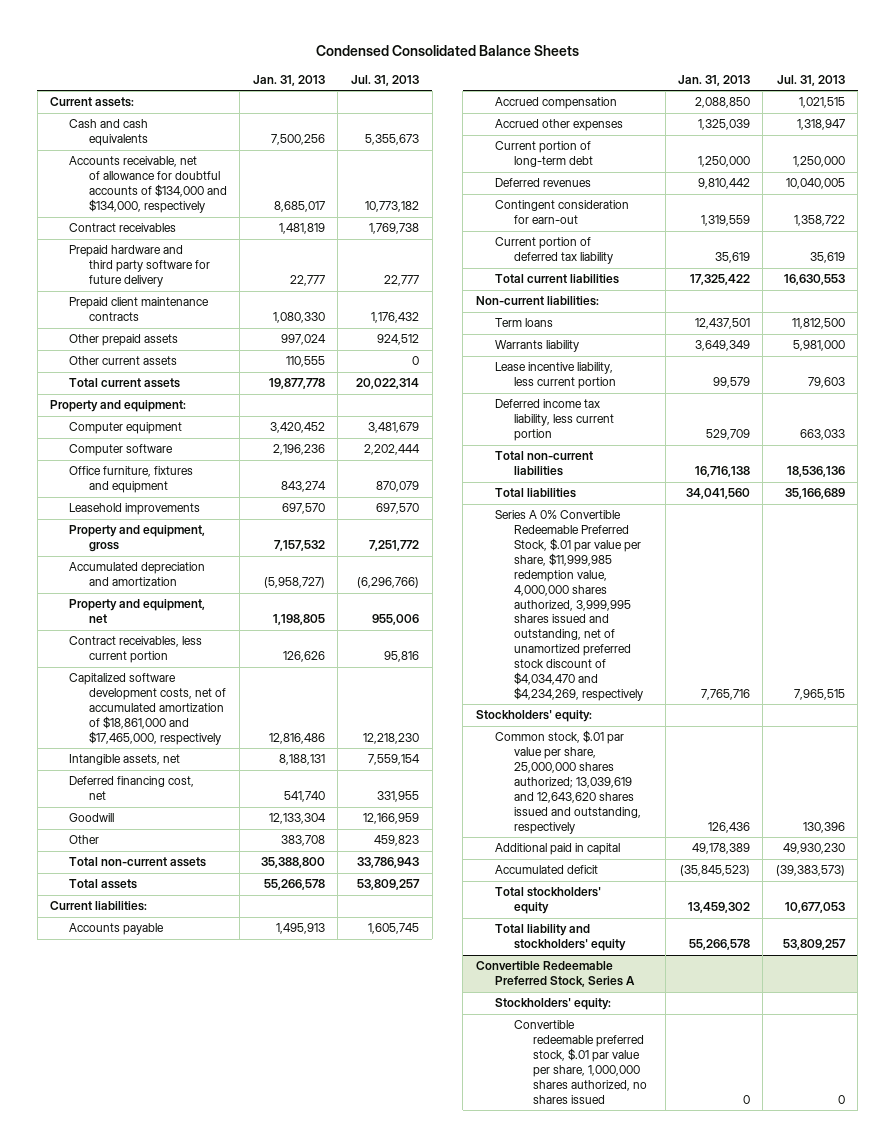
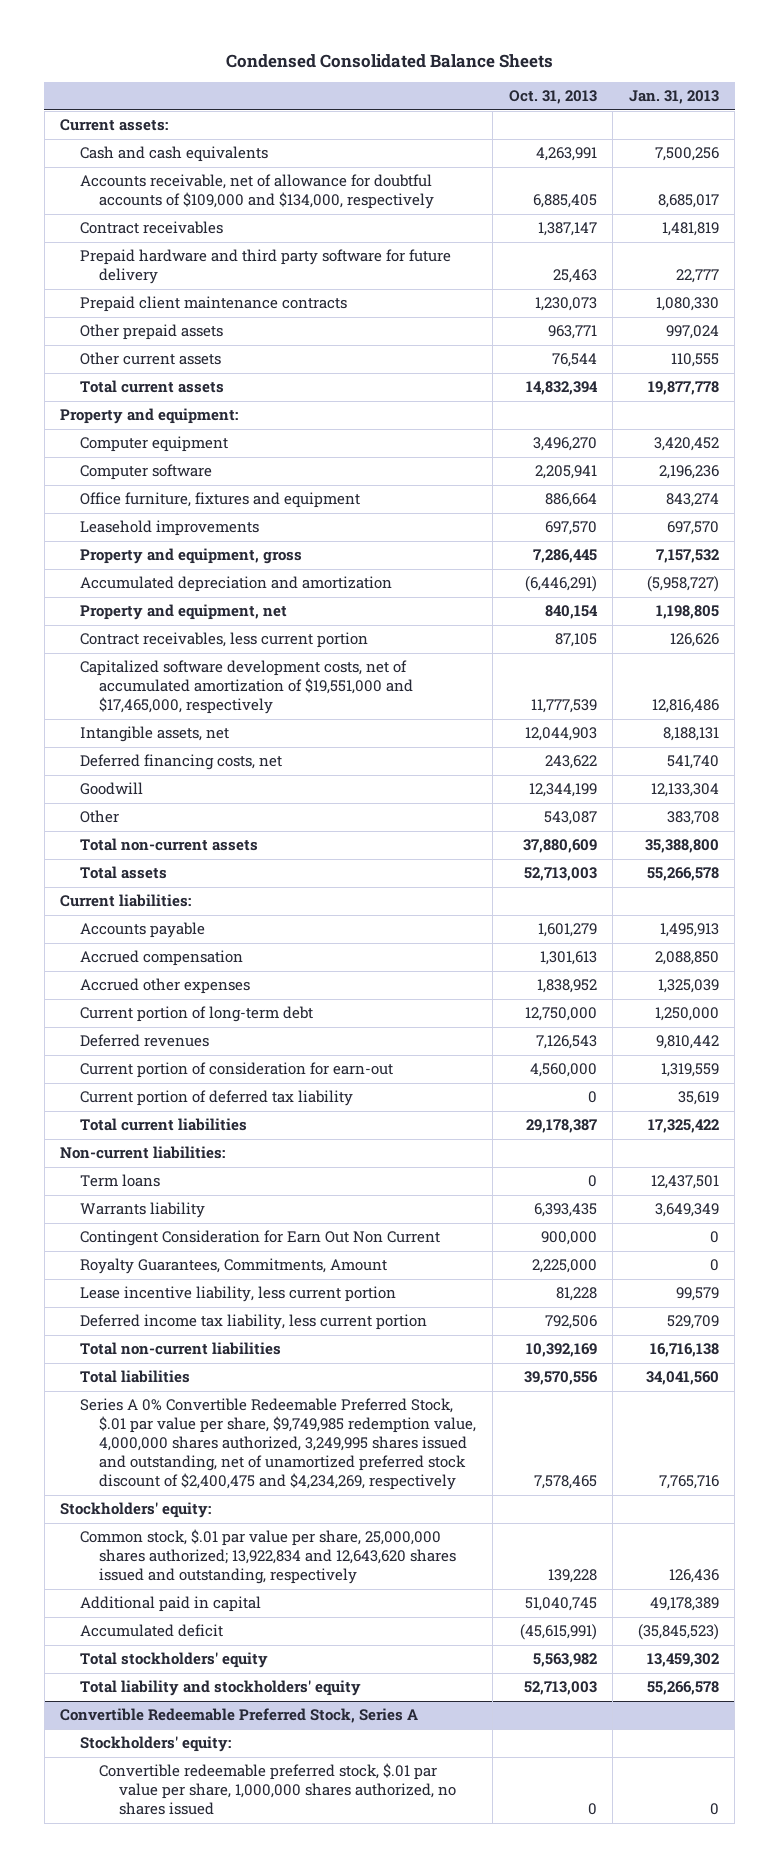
- | Jan. 31, 2013 | Jul. 31, 2013
+ | Oct. 31, 2013 | Jan. 31, 2013
- Accounts receivable, net of allowance for doubtful accounts of $134,000 and $134,000, respectively | 8,685,017 | 10,773,182
+ Accounts receivable, net of allowance for doubtful accounts of $109,000 and $134,000, respectively | 6,885,405 | 8,685,017
- Capitalized software development costs, net of accumulated amortization of $18,861,000 and $17,465,000, respectively | 12,816,486 | 12,218,230
+ Capitalized software development costs, net of accumulated amortization of $19,551,000 and $17,465,000, respectively | 11,777,539 | 12,816,486
- Deferred financing cost, net | 541,740 | 331,955
+ Deferred financing costs, net | 243,622 | 541,740
- Contingent consideration for earn-out | 1,319,559 | 1,358,722
+ Current portion of consideration for earn-out | 4,560,000 | 1,319,559
+ Contingent Consideration for Earn Out Non Current | 900,000 | 0
+ Royalty Guarantees, Commitments, Amount | 2,225,000 | 0
- Series A 0% Convertible Redeemable Preferred Stock, $.01 par value per share, $11,999,985 redemption value, 4,000,000 shares authorized, 3,999,995 shares issued and outstanding, net of unamortized preferred stock discount of $4,034,470 and $4,234,269, respectively | 7,765,716 | 7,965,515
+ Series A 0% Convertible Redeemable Preferred Stock, $.01 par value per share, $9,749,985 redemption value, 4,000,000 shares authorized, 3,249,995 shares issued and outstanding, net of unamortized preferred stock discount of $2,400,475 and $4,234,269, respectively | 7,578,465 | 7,765,716
- Common stock, $.01 par value per share, 25,000,000 shares authorized; 13,039,619 and 12,643,620 shares issued and outstanding, respectively | 126,436 | 130,396
+ Common stock, $.01 par value per share, 25,000,000 shares authorized; 13,922,834 and 12,643,620 shares issued and outstanding, respectively | 139,228 | 126,436

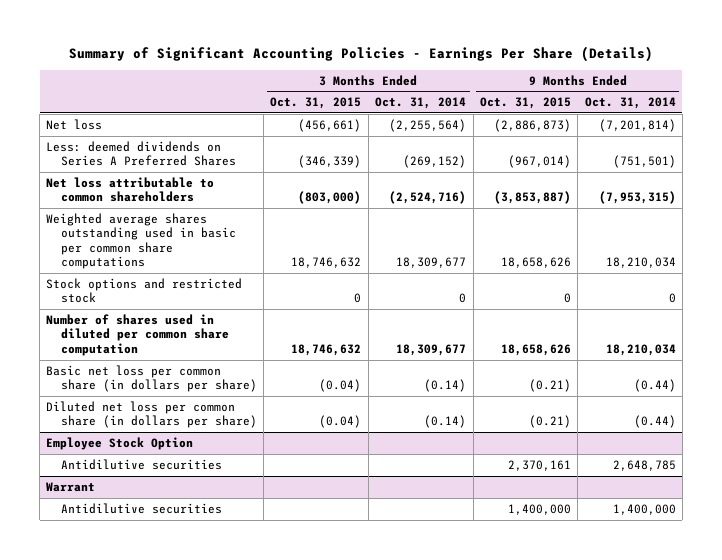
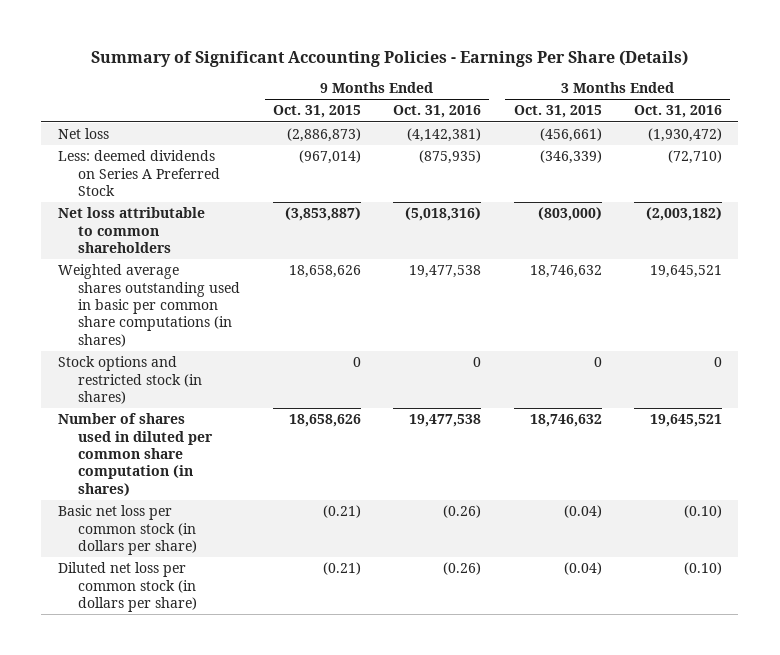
- | 3 Months Ended Oct. 31, 2015 | 3 Months Ended Oct. 31, 2014 | 9 Months Ended Oct. 31, 2015 | 9 Months Ended Oct. 31, 2014
+ | 9 Months Ended Oct. 31, 2015 | 9 Months Ended Oct. 31, 2016 | 3 Months Ended Oct. 31, 2015 | 3 Months Ended Oct. 31, 2016
- Less: deemed dividends on Series A Preferred Shares | (346,339) | (269,152) | (967,014) | (751,501)
+ Less: deemed dividends on Series A Preferred Stock | (967,014) | (875,935) | (346,339) | (72,710)
- Weighted average shares outstanding used in basic per common share computations | 18,746,632 | 18,309,677 | 18,658,626 | 18,210,034
- Stock options and restricted stock | 0 | 0 | 0 | 0
- Number of shares used in diluted per common share computation | 18,746,632 | 18,309,677 | 18,658,626 | 18,210,034
- Basic net loss per common share (in dollars per share) | (0.04) | (0.14) | (0.21) | (0.44)
- Diluted net loss per common share (in dollars per share) | (0.04) | (0.14) | (0.21) | (0.44)
- Employee Stock Option
- Antidilutive securities | | | 2,370,161 | 2,648,785
- Warrant
- Antidilutive securities | | | 1,400,000 | 1,400,000
+ Weighted average shares outstanding used in basic per common share computations (in shares) | 18,658,626 | 19,477,538 | 18,746,632 | 19,645,521
+ Stock options and restricted stock (in shares) | 0 | 0 | 0 | 0
+ Number of shares used in diluted per common share computation (in shares) | 18,658,626 | 19,477,538 | 18,746,632 | 19,645,521
+ Basic net loss per common stock (in dollars per share) | (0.21) | (0.26) | (0.04) | (0.10)
+ Diluted net loss per common stock (in dollars per share) | (0.21) | (0.26) | (0.04) | (0.10)

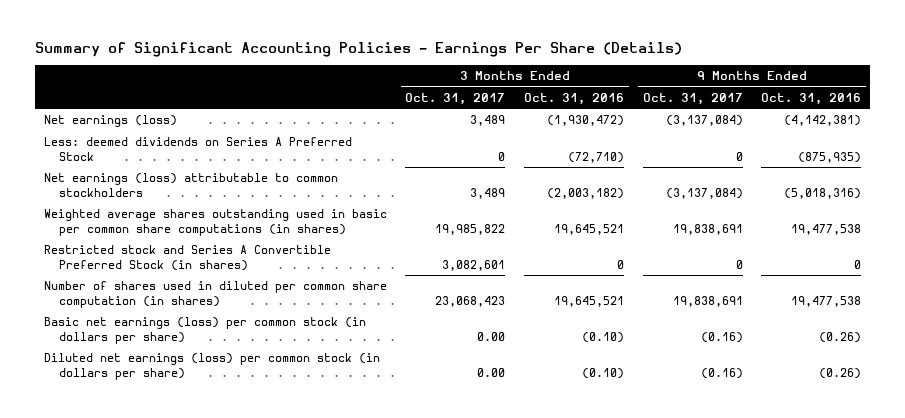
- | 9 Months Ended Oct. 31, 2015 | 9 Months Ended Oct. 31, 2016 | 3 Months Ended Oct. 31, 2015 | 3 Months Ended Oct. 31, 2016
+ | 3 Months Ended Oct. 31, 2017 | 3 Months Ended Oct. 31, 2016 | 9 Months Ended Oct. 31, 2017 | 9 Months Ended Oct. 31, 2016
- Net loss | (2,886,873) | (4,142,381) | (456,661) | (1,930,472)
+ Net earnings (loss) | 3,489 | (1,930,472) | (3,137,084) | (4,142,381)
- Net loss attributable to common shareholders | (3,853,887) | (5,018,316) | (803,000) | (2,003,182)
+ Net earnings (loss) attributable to common stockholders | 3,489 | (2,003,182) | (3,137,084) | (5,018,316)
- Stock options and restricted stock (in shares) | 0 | 0 | 0 | 0
+ Restricted stock and Series A Convertible Preferred Stock (in shares) | 3,082,601 | 0 | 0 | 0
- Basic net loss per common stock (in dollars per share) | (0.21) | (0.26) | (0.04) | (0.10)
- Diluted net loss per common stock (in dollars per share) | (0.21) | (0.26) | (0.04) | (0.10)
+ Basic net earnings (loss) per common stock (in dollars per share) | 0.00 | (0.10) | (0.16) | (0.26)
+ Diluted net earnings (loss) per common stock (in dollars per share) | 0.00 | (0.10) | (0.16) | (0.26)

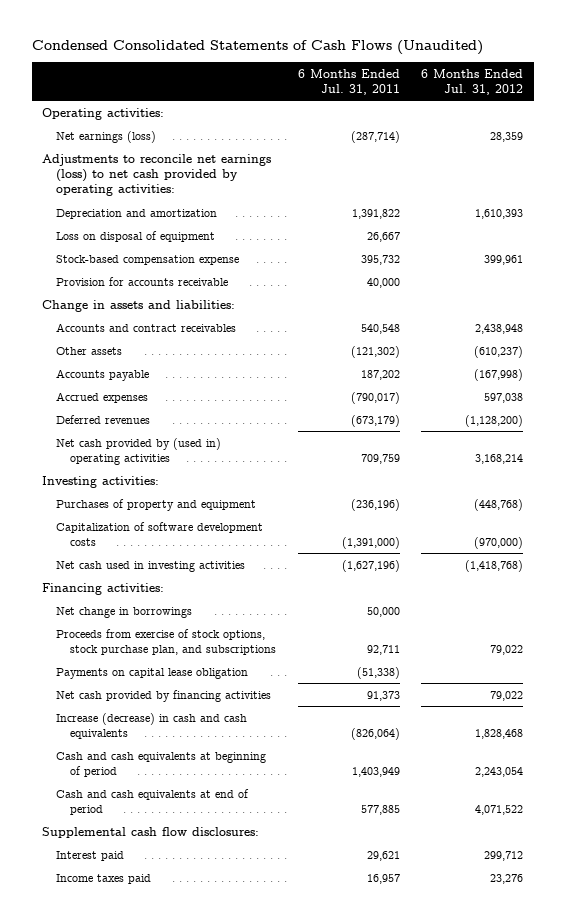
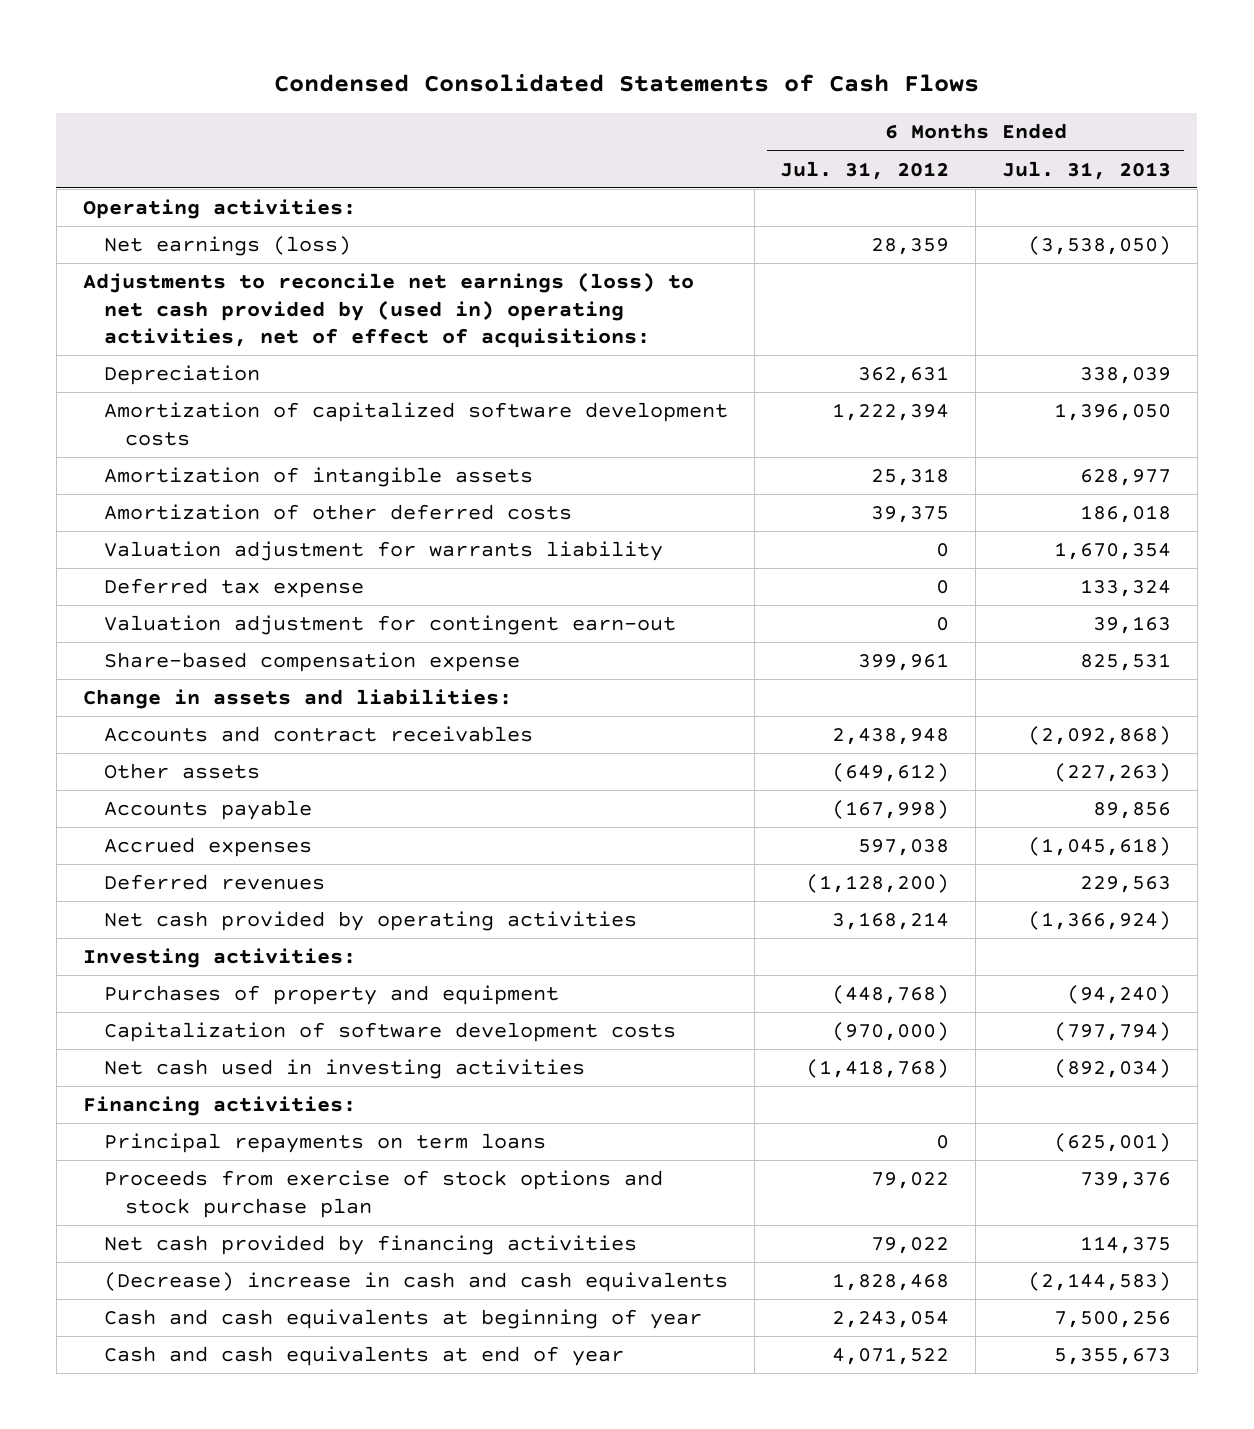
- Condensed Consolidated Statements of Cash Flows (Unaudited)
+ Condensed Consolidated Statements of Cash Flows
- | 6 Months Ended Jul. 31, 2011 | 6 Months Ended Jul. 31, 2012
+ | 6 Months Ended Jul. 31, 2012 | 6 Months Ended Jul. 31, 2013
- Adjustments to reconcile net earnings (loss) to net cash provided by operating activities:
- Depreciation and amortization | 1,391,822 | 1,610,393
- Loss on disposal of equipment | 26,667 |
- Stock-based compensation expense | 395,732 | 399,961
- Provision for accounts receivable | 40,000 |
+ Adjustments to reconcile net earnings (loss) to net cash provided by (used in) operating activities, net of effect of acquisitions:
+ Depreciation | 362,631 | 338,039
+ Amortization of capitalized software development costs | 1,222,394 | 1,396,050
+ Amortization of intangible assets | 25,318 | 628,977
+ Amortization of other deferred costs | 39,375 | 186,018
+ Valuation adjustment for warrants liability | 0 | 1,670,354
+ Deferred tax expense | 0 | 133,324
+ Valuation adjustment for contingent earn-out | 0 | 39,163
+ Share-based compensation expense | 399,961 | 825,531
- Other assets | (121,302) | (610,237)
+ Other assets | (649,612) | (227,263)
- Net cash provided by (used in) operating activities | 709,759 | 3,168,214
+ Net cash provided by operating activities | 3,168,214 | (1,366,924)
- Net change in borrowings | 50,000 |
- Proceeds from exercise of stock options, stock purchase plan, and subscriptions | 92,711 | 79,022
- Payments on capital lease obligation | (51,338) |
+ Principal repayments on term loans | 0 | (625,001)
+ Proceeds from exercise of stock options and stock purchase plan | 79,022 | 739,376
- Increase (decrease) in cash and cash equivalents | (826,064) | 1,828,468
- Cash and cash equivalents at beginning of period | 1,403,949 | 2,243,054
- Cash and cash equivalents at end of period | 577,885 | 4,071,522
- Supplemental cash flow disclosures:
- Interest paid | 29,621 | 299,712
- Income taxes paid | 16,957 | 23,276
+ (Decrease) increase in cash and cash equivalents | 1,828,468 | (2,144,583)
+ Cash and cash equivalents at beginning of year | 2,243,054 | 7,500,256
+ Cash and cash equivalents at end of year | 4,071,522 | 5,355,673

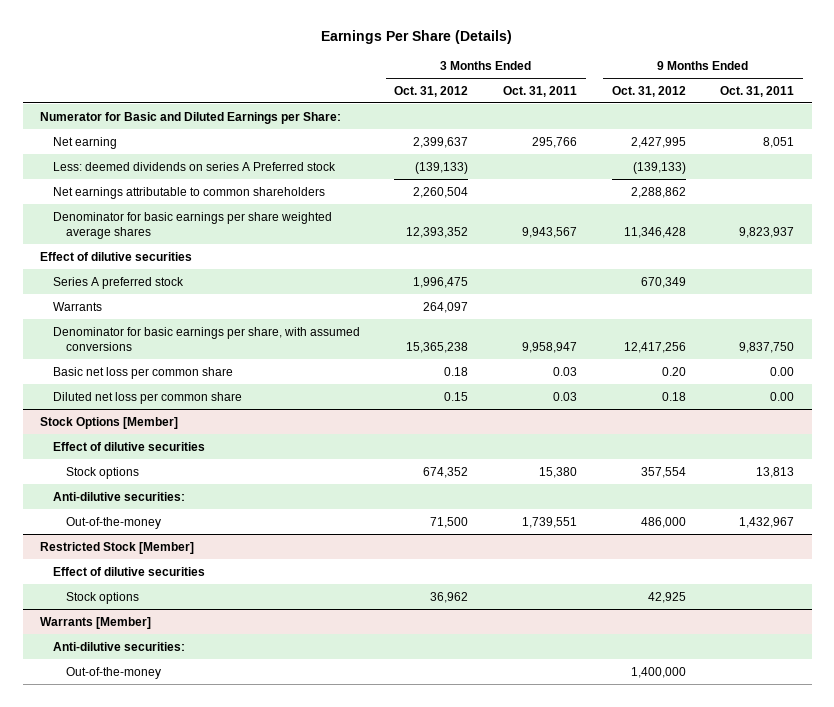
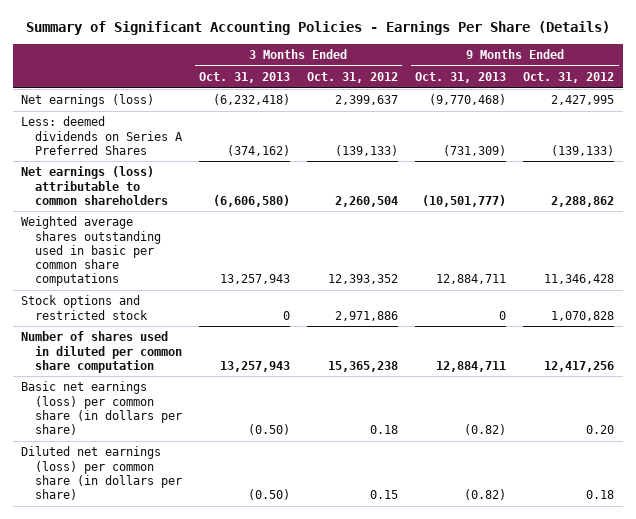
- Earnings Per Share (Details)
+ Summary of Significant Accounting Policies - Earnings Per Share (Details)
- | 3 Months Ended Oct. 31, 2012 | 3 Months Ended Oct. 31, 2011 | 9 Months Ended Oct. 31, 2012 | 9 Months Ended Oct. 31, 2011
+ | 3 Months Ended Oct. 31, 2013 | 3 Months Ended Oct. 31, 2012 | 9 Months Ended Oct. 31, 2013 | 9 Months Ended Oct. 31, 2012
- Numerator for Basic and Diluted Earnings per Share:
- Net earning | 2,399,637 | 295,766 | 2,427,995 | 8,051
- Less: deemed dividends on series A Preferred stock | (139,133) | | (139,133) |
- Net earnings attributable to common shareholders | 2,260,504 | | 2,288,862 |
- Denominator for basic earnings per share weighted average shares | 12,393,352 | 9,943,567 | 11,346,428 | 9,823,937
- Effect of dilutive securities
- Series A preferred stock | 1,996,475 | | 670,349 |
- Warrants | 264,097 | | |
- Denominator for basic earnings per share, with assumed conversions | 15,365,238 | 9,958,947 | 12,417,256 | 9,837,750
- Basic net loss per common share | 0.18 | 0.03 | 0.20 | 0.00
- Diluted net loss per common share | 0.15 | 0.03 | 0.18 | 0.00
- Stock Options [Member]
- Effect of dilutive securities
- Stock options | 674,352 | 15,380 | 357,554 | 13,813
- Anti-dilutive securities:
- Out-of-the-money | 71,500 | 1,739,551 | 486,000 | 1,432,967
- Restricted Stock [Member]
- Effect of dilutive securities
- Stock options | 36,962 | | 42,925 |
- Warrants [Member]
- Anti-dilutive securities:
- Out-of-the-money | | | 1,400,000 |
+ Net earnings (loss) | (6,232,418) | 2,399,637 | (9,770,468) | 2,427,995
+ Less: deemed dividends on Series A Preferred Shares | (374,162) | (139,133) | (731,309) | (139,133)
+ Net earnings (loss) attributable to common shareholders | (6,606,580) | 2,260,504 | (10,501,777) | 2,288,862
+ Weighted average shares outstanding used in basic per common share computations | 13,257,943 | 12,393,352 | 12,884,711 | 11,346,428
+ Stock options and restricted stock | 0 | 2,971,886 | 0 | 1,070,828
+ Number of shares used in diluted per common share computation | 13,257,943 | 15,365,238 | 12,884,711 | 12,417,256
+ Basic net earnings (loss) per common share (in dollars per share) | (0.50) | 0.18 | (0.82) | 0.20
+ Diluted net earnings (loss) per common share (in dollars per share) | (0.50) | 0.15 | (0.82) | 0.18

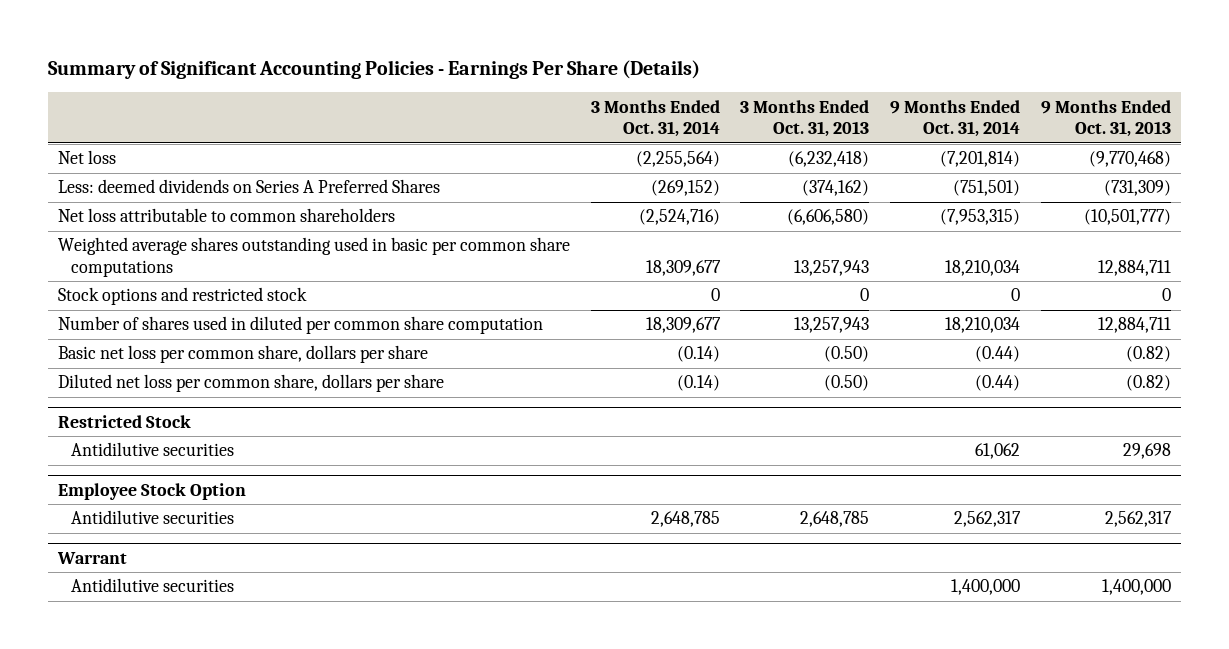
- | 3 Months Ended Oct. 31, 2013 | 3 Months Ended Oct. 31, 2012 | 9 Months Ended Oct. 31, 2013 | 9 Months Ended Oct. 31, 2012
+ | 3 Months Ended Oct. 31, 2014 | 3 Months Ended Oct. 31, 2013 | 9 Months Ended Oct. 31, 2014 | 9 Months Ended Oct. 31, 2013
- Net earnings (loss) | (6,232,418) | 2,399,637 | (9,770,468) | 2,427,995
+ Net loss | (2,255,564) | (6,232,418) | (7,201,814) | (9,770,468)
- Net earnings (loss) attributable to common shareholders | (6,606,580) | 2,260,504 | (10,501,777) | 2,288,862
+ Net loss attributable to common shareholders | (2,524,716) | (6,606,580) | (7,953,315) | (10,501,777)
- Basic net earnings (loss) per common share (in dollars per share) | (0.50) | 0.18 | (0.82) | 0.20
- Diluted net earnings (loss) per common share (in dollars per share) | (0.50) | 0.15 | (0.82) | 0.18
+ Basic net loss per common share, dollars per share | (0.14) | (0.50) | (0.44) | (0.82)
+ Diluted net loss per common share, dollars per share | (0.14) | (0.50) | (0.44) | (0.82)
+ Restricted Stock
+ Antidilutive securities | | | 61,062 | 29,698
+ Employee Stock Option
+ Antidilutive securities | 2,648,785 | 2,648,785 | 2,562,317 | 2,562,317
+ Warrant
+ Antidilutive securities | | | 1,400,000 | 1,400,000

